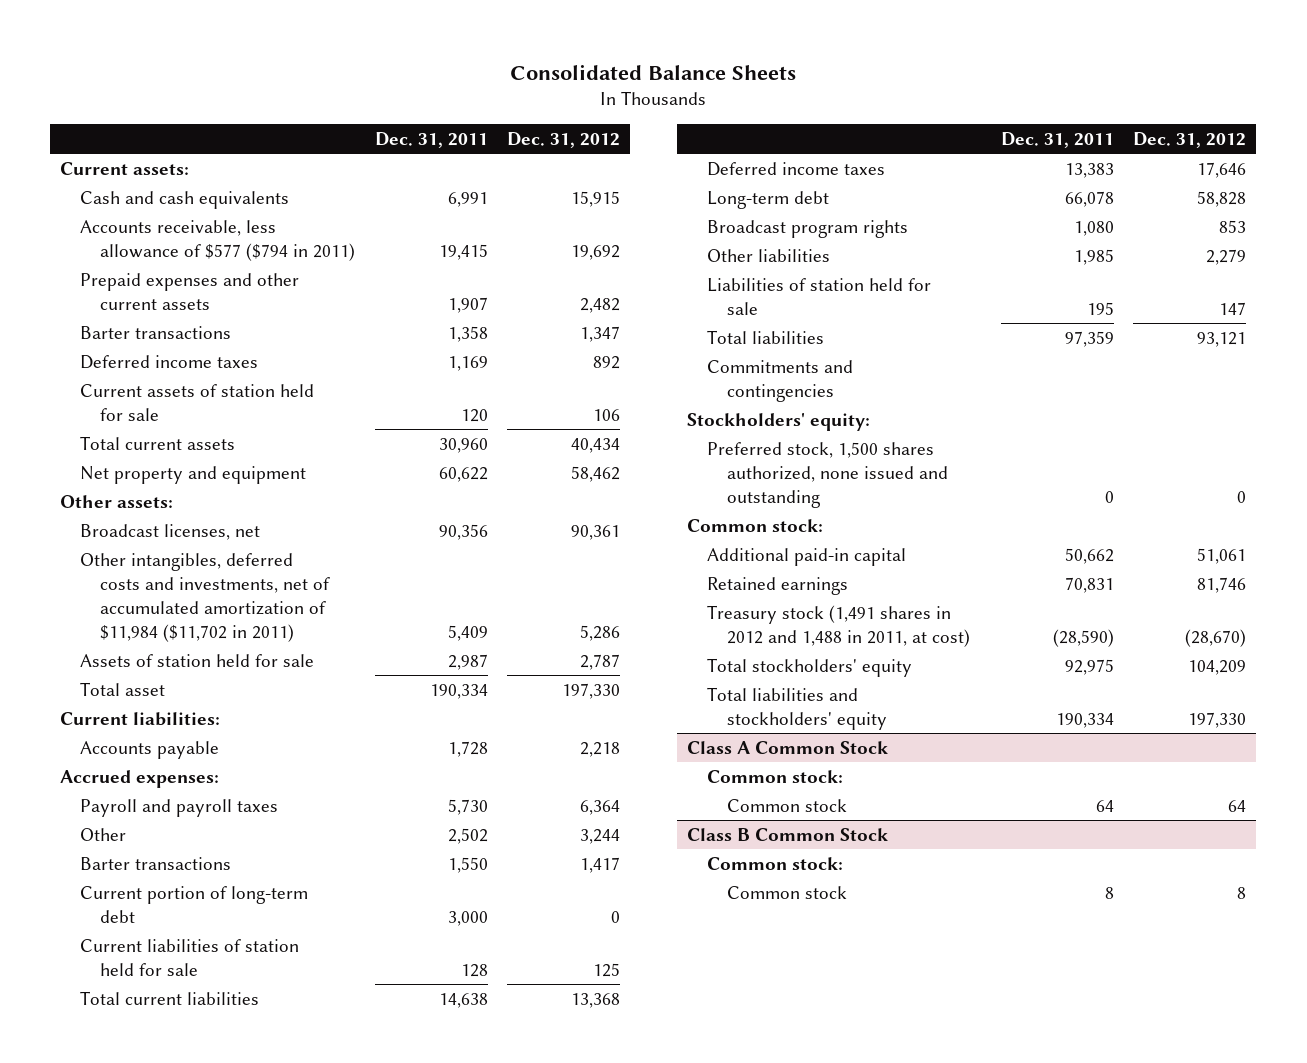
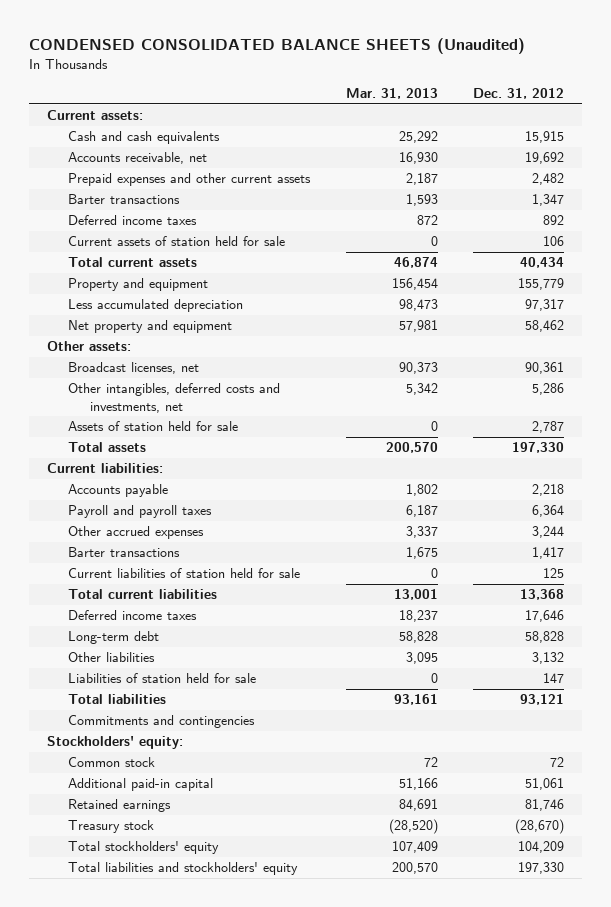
- Consolidated Balance Sheets
+ CONDENSED CONSOLIDATED BALANCE SHEETS (Unaudited)
- | Dec. 31, 2011 | Dec. 31, 2012
+ | Mar. 31, 2013 | Dec. 31, 2012
- Accounts receivable, less allowance of $577 ($794 in 2011) | 19,415 | 19,692
+ Accounts receivable, net | 16,930 | 19,692
+ Property and equipment | 156,454 | 155,779
+ Less accumulated depreciation | 98,473 | 97,317
- Other intangibles, deferred costs and investments, net of accumulated amortization of $11,984 ($11,702 in 2011) | 5,409 | 5,286
+ Other intangibles, deferred costs and investments, net | 5,342 | 5,286
- Total asset | 190,334 | 197,330
+ Total assets | 200,570 | 197,330
- Accrued expenses:
- Other | 2,502 | 3,244
+ Other accrued expenses | 3,337 | 3,244
- Current portion of long-term debt | 3,000 | 0
- Broadcast program rights | 1,080 | 853
- Other liabilities | 1,985 | 2,279
+ Other liabilities | 3,095 | 3,132
- Preferred stock, 1,500 shares authorized, none issued and outstanding | 0 | 0
- Common stock:
+ Common stock | 72 | 72
- Treasury stock (1,491 shares in 2012 and 1,488 in 2011, at cost) | (28,590) | (28,670)
+ Treasury stock | (28,520) | (28,670)
- Class A Common Stock
- Common stock:
- Common stock | 64 | 64
- Class B Common Stock
- Common stock:
- Common stock | 8 | 8

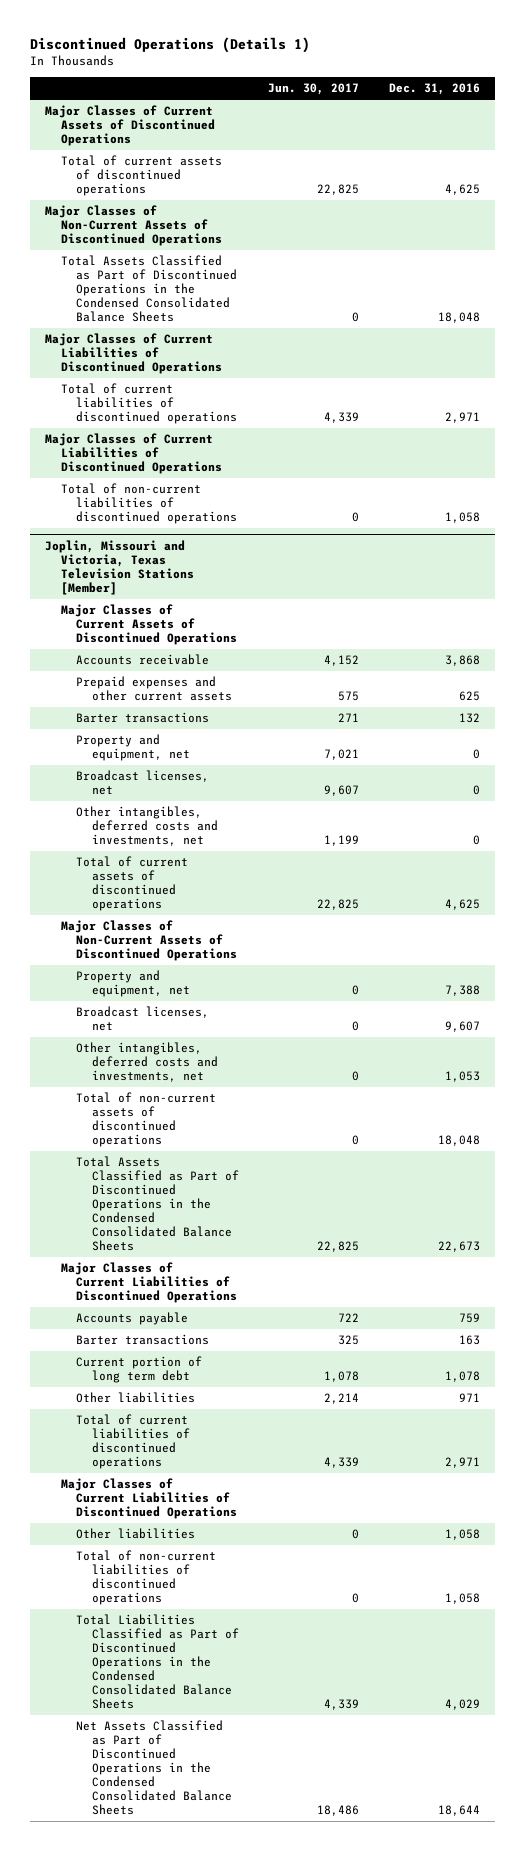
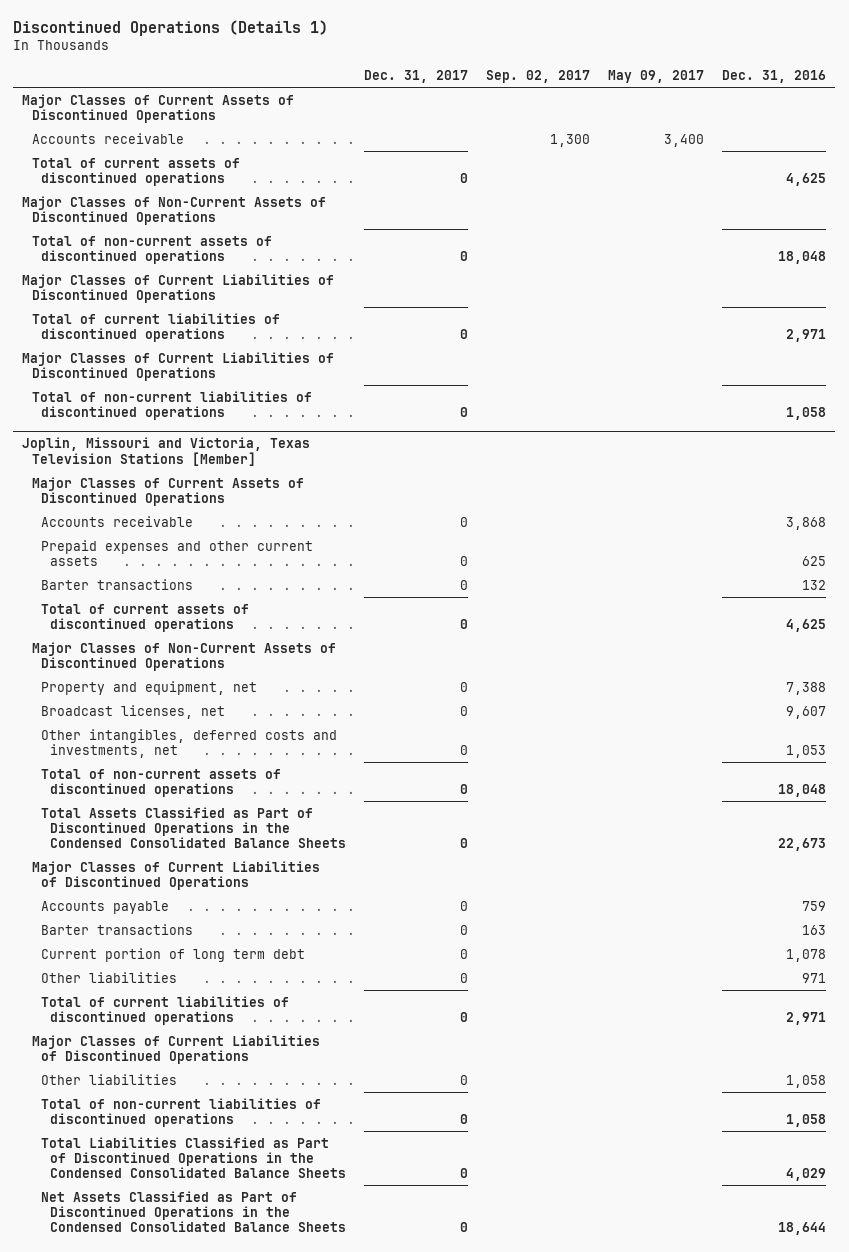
- | Jun. 30, 2017 | Dec. 31, 2016
+ | Dec. 31, 2017 | Sep. 02, 2017 | May 09, 2017 | Dec. 31, 2016
+ Accounts receivable | | 1,300 | 3,400 |
- Total Assets Classified as Part of Discontinued Operations in the Condensed Consolidated Balance Sheets | 0 | 18,048
+ Total of non-current assets of discontinued operations | 0 | | | 18,048
@ Joplin, Missouri and Victoria, Texas Television Stations [Member]
- Property and equipment, net | 7,021 | 0
- Broadcast licenses, net | 9,607 | 0
- Other intangibles, deferred costs and investments, net | 1,199 | 0

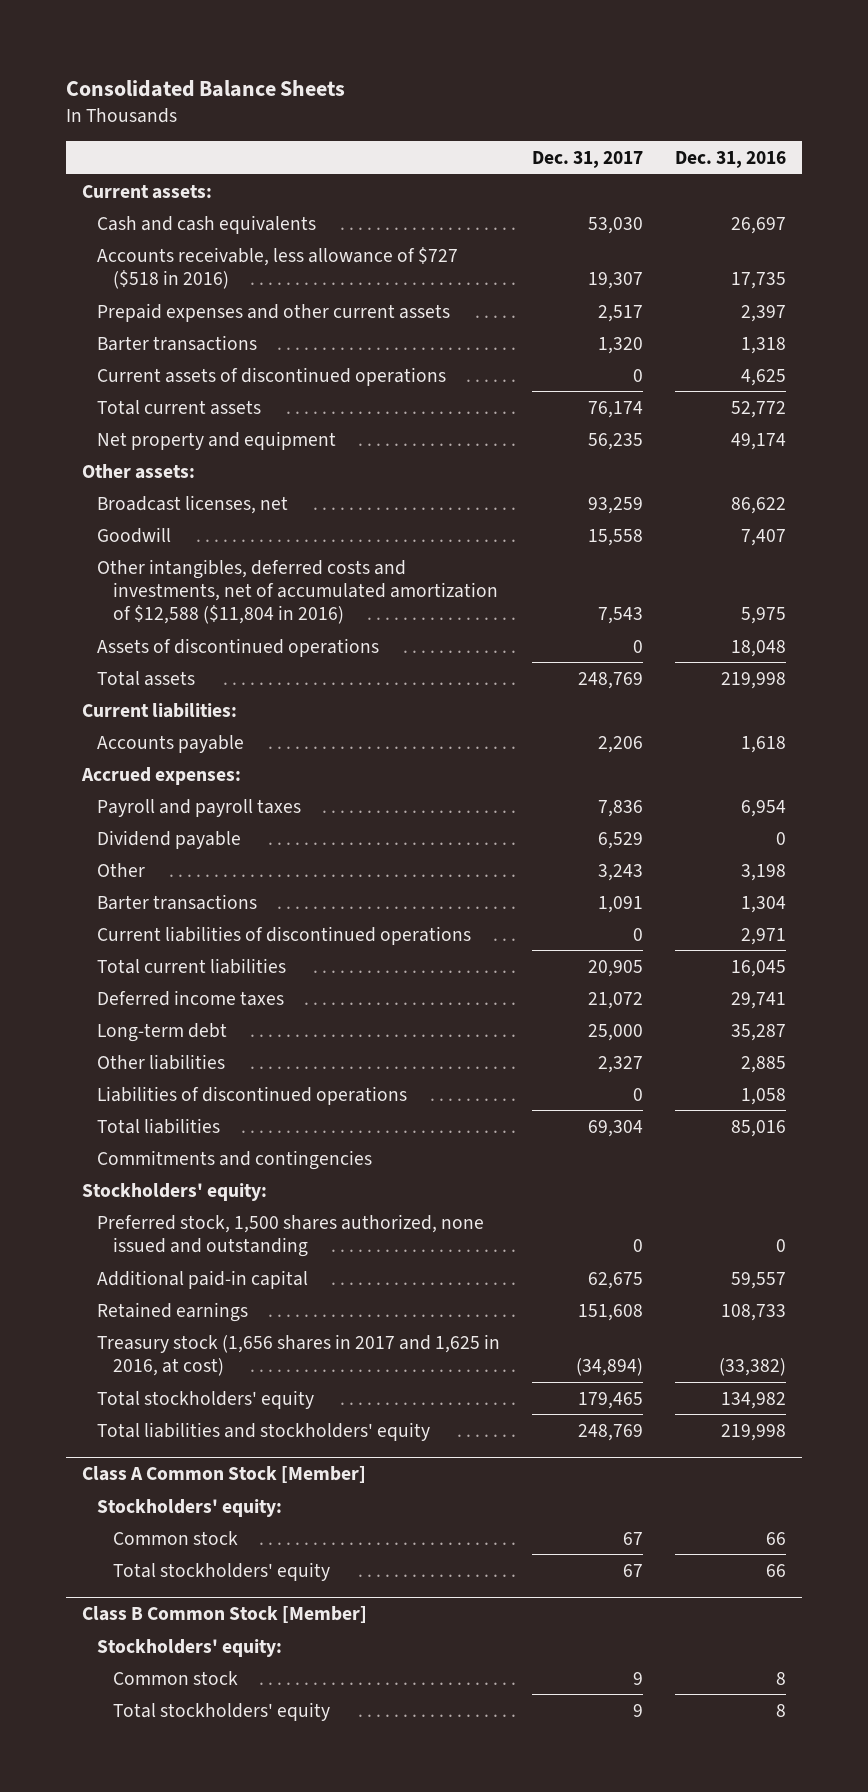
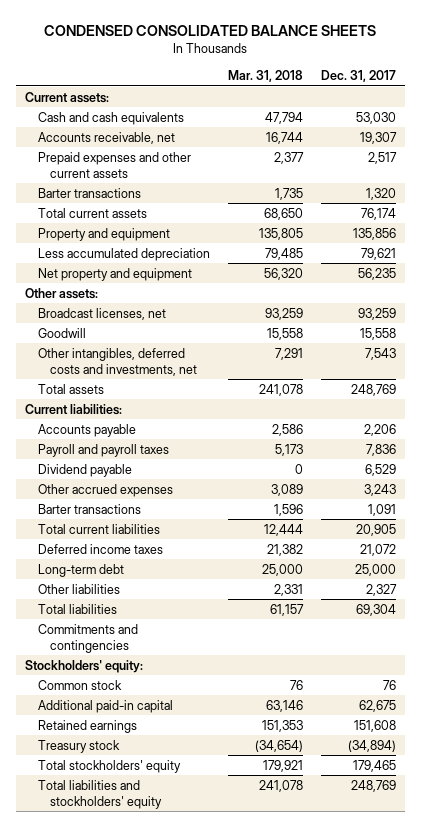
- Consolidated Balance Sheets
+ CONDENSED CONSOLIDATED BALANCE SHEETS
- | Dec. 31, 2017 | Dec. 31, 2016
+ | Mar. 31, 2018 | Dec. 31, 2017
- Accounts receivable, less allowance of $727 ($518 in 2016) | 19,307 | 17,735
+ Accounts receivable, net | 16,744 | 19,307
- Current assets of discontinued operations | 0 | 4,625
+ Property and equipment | 135,805 | 135,856
+ Less accumulated depreciation | 79,485 | 79,621
- Other intangibles, deferred costs and investments, net of accumulated amortization of $12,588 ($11,804 in 2016) | 7,543 | 5,975
- Assets of discontinued operations | 0 | 18,048
+ Other intangibles, deferred costs and investments, net | 7,291 | 7,543
- Accrued expenses:
- Other | 3,243 | 3,198
+ Other accrued expenses | 3,089 | 3,243
- Current liabilities of discontinued operations | 0 | 2,971
- Liabilities of discontinued operations | 0 | 1,058
- Preferred stock, 1,500 shares authorized, none issued and outstanding | 0 | 0
+ Common stock | 76 | 76
- Treasury stock (1,656 shares in 2017 and 1,625 in 2016, at cost) | (34,894) | (33,382)
+ Treasury stock | (34,654) | (34,894)
- Class A Common Stock [Member]
- Stockholders' equity:
- Common stock | 67 | 66
- Total stockholders' equity | 67 | 66
- Class B Common Stock [Member]
- Stockholders' equity:
- Common stock | 9 | 8
- Total stockholders' equity | 9 | 8

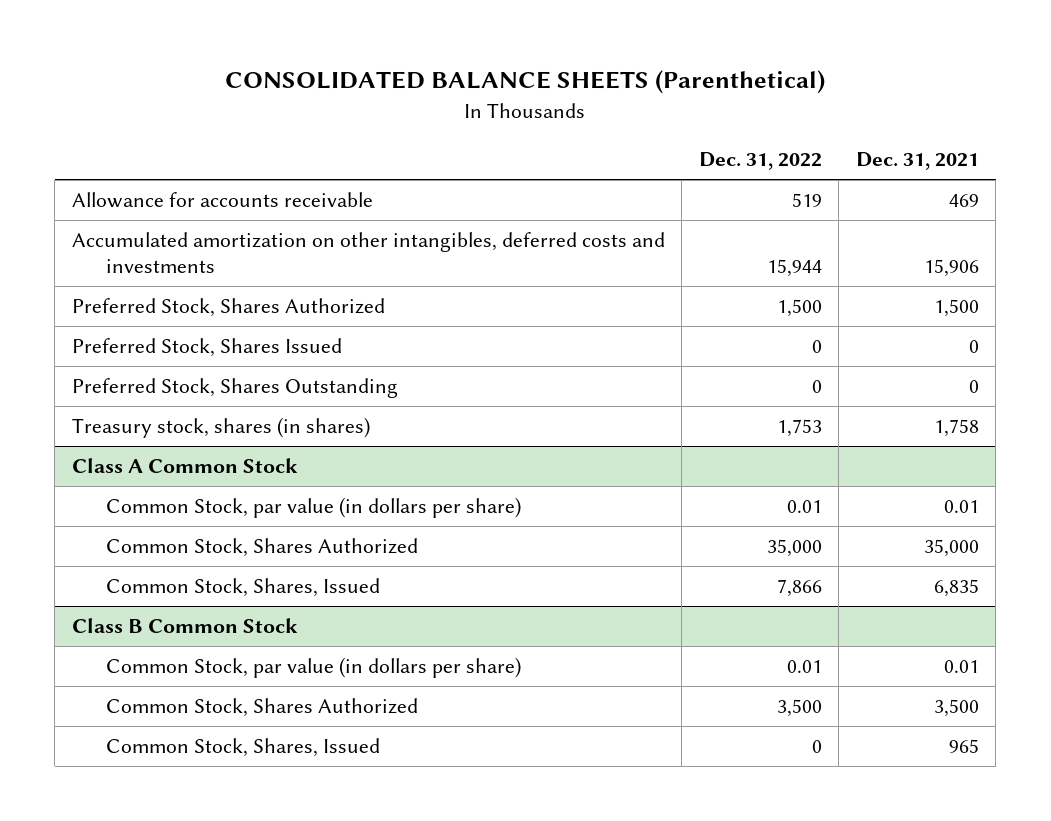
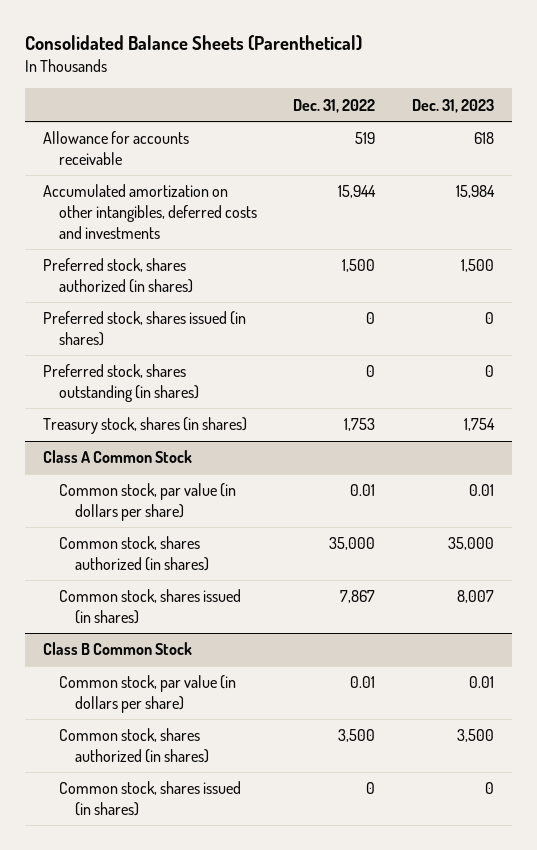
- CONSOLIDATED BALANCE SHEETS (Parenthetical)
+ Consolidated Balance Sheets (Parenthetical)
- | Dec. 31, 2022 | Dec. 31, 2021
+ | Dec. 31, 2022 | Dec. 31, 2023
- Preferred Stock, Shares Authorized | 1,500 | 1,500
- Preferred Stock, Shares Issued | 0 | 0
- Preferred Stock, Shares Outstanding | 0 | 0
+ Preferred stock, shares authorized (in shares) | 1,500 | 1,500
+ Preferred stock, shares issued (in shares) | 0 | 0
+ Preferred stock, shares outstanding (in shares) | 0 | 0
@ Class A Common Stock
- Common Stock, par value (in dollars per share) | 0.01 | 0.01
- Common Stock, Shares Authorized | 35,000 | 35,000
- Common Stock, Shares, Issued | 7,866 | 6,835
+ Common stock, par value (in dollars per share) | 0.01 | 0.01
+ Common stock, shares authorized (in shares) | 35,000 | 35,000
+ Common stock, shares issued (in shares) | 7,867 | 8,007
@ Class B Common Stock
- Common Stock, par value (in dollars per share) | 0.01 | 0.01
- Common Stock, Shares Authorized | 3,500 | 3,500
- Common Stock, Shares, Issued | 0 | 965
+ Common stock, par value (in dollars per share) | 0.01 | 0.01
+ Common stock, shares authorized (in shares) | 3,500 | 3,500
+ Common stock, shares issued (in shares) | 0 | 0

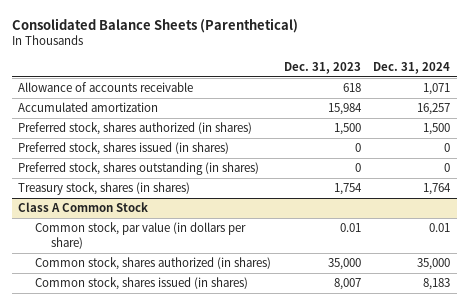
- | Dec. 31, 2022 | Dec. 31, 2023
+ | Dec. 31, 2023 | Dec. 31, 2024
- Allowance for accounts receivable | 519 | 618
- Accumulated amortization on other intangibles, deferred costs and investments | 15,944 | 15,984
+ Allowance of accounts receivable | 618 | 1,071
+ Accumulated amortization | 15,984 | 16,257
- Class B Common Stock
- Common stock, par value (in dollars per share) | 0.01 | 0.01
- Common stock, shares authorized (in shares) | 3,500 | 3,500
- Common stock, shares issued (in shares) | 0 | 0

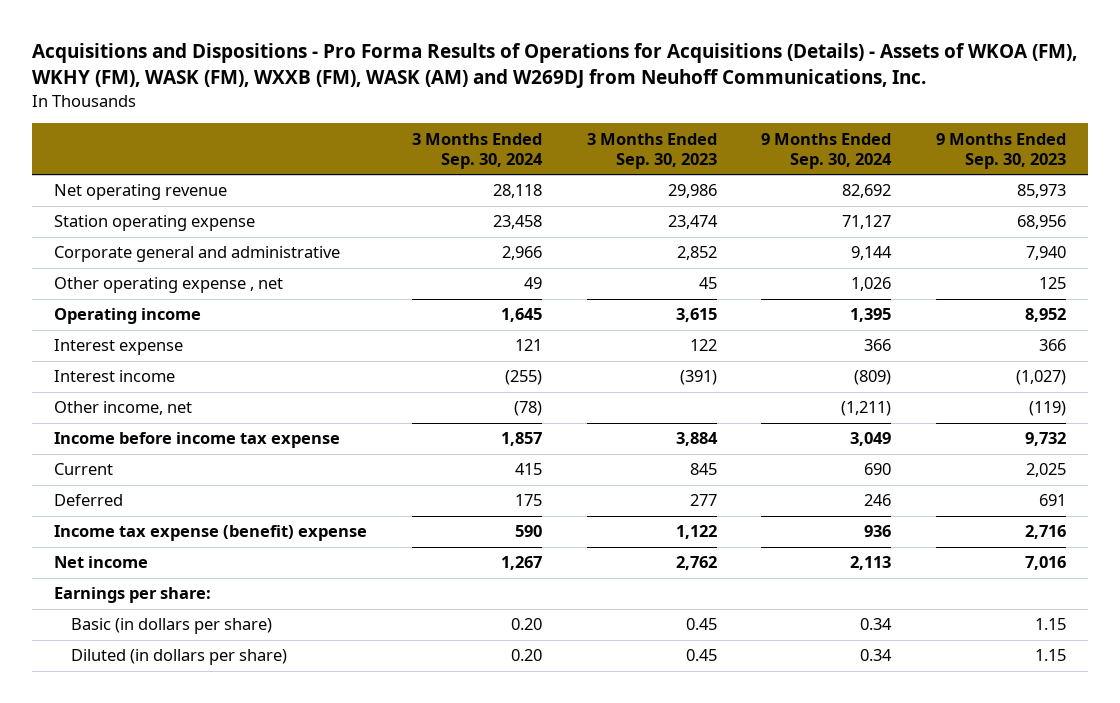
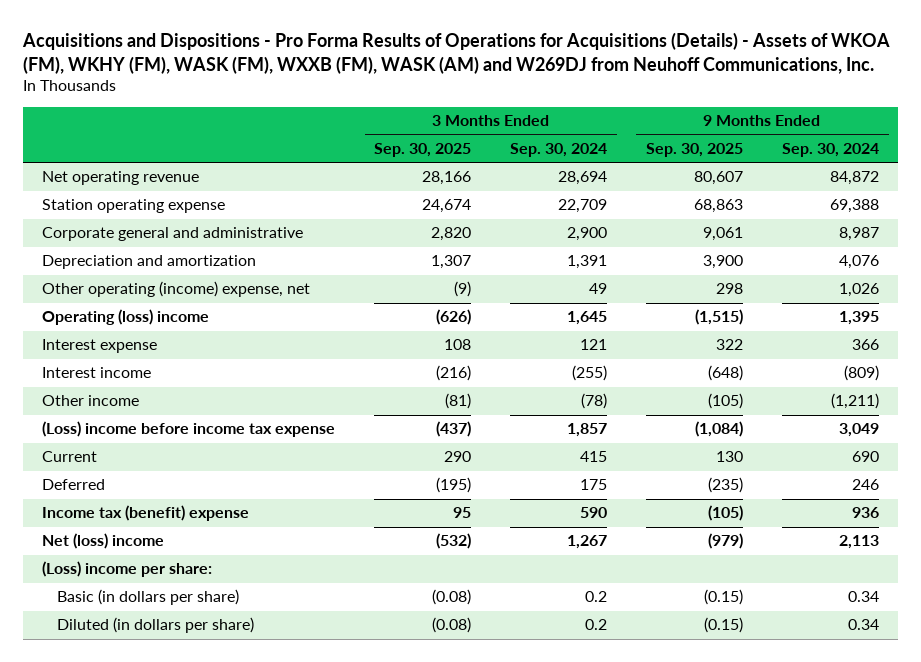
- | 3 Months Ended Sep. 30, 2024 | 3 Months Ended Sep. 30, 2023 | 9 Months Ended Sep. 30, 2024 | 9 Months Ended Sep. 30, 2023
+ | 3 Months Ended Sep. 30, 2025 | 3 Months Ended Sep. 30, 2024 | 9 Months Ended Sep. 30, 2025 | 9 Months Ended Sep. 30, 2024
- Net operating revenue | 28,118 | 29,986 | 82,692 | 85,973
- Station operating expense | 23,458 | 23,474 | 71,127 | 68,956
- Corporate general and administrative | 2,966 | 2,852 | 9,144 | 7,940
- Other operating expense , net | 49 | 45 | 1,026 | 125
- Operating income | 1,645 | 3,615 | 1,395 | 8,952
+ Net operating revenue | 28,166 | 28,694 | 80,607 | 84,872
+ Station operating expense | 24,674 | 22,709 | 68,863 | 69,388
+ Corporate general and administrative | 2,820 | 2,900 | 9,061 | 8,987
+ Depreciation and amortization | 1,307 | 1,391 | 3,900 | 4,076
+ Other operating (income) expense, net | (9) | 49 | 298 | 1,026
+ Operating (loss) income | (626) | 1,645 | (1,515) | 1,395
- Other income, net | (78) | | (1,211) | (119)
- Income before income tax expense | 1,857 | 3,884 | 3,049 | 9,732
+ Other income | (81) | (78) | (105) | (1,211)
+ (Loss) income before income tax expense | (437) | 1,857 | (1,084) | 3,049
- Income tax expense (benefit) expense | 590 | 1,122 | 936 | 2,716
- Net income | 1,267 | 2,762 | 2,113 | 7,016
- Earnings per share:
- Basic (in dollars per share) | 0.20 | 0.45 | 0.34 | 1.15
- Diluted (in dollars per share) | 0.20 | 0.45 | 0.34 | 1.15
+ Income tax (benefit) expense | 95 | 590 | (105) | 936
+ Net (loss) income | (532) | 1,267 | (979) | 2,113
+ (Loss) income per share:
+ Basic (in dollars per share) | (0.08) | 0.2 | (0.15) | 0.34
+ Diluted (in dollars per share) | (0.08) | 0.2 | (0.15) | 0.34

